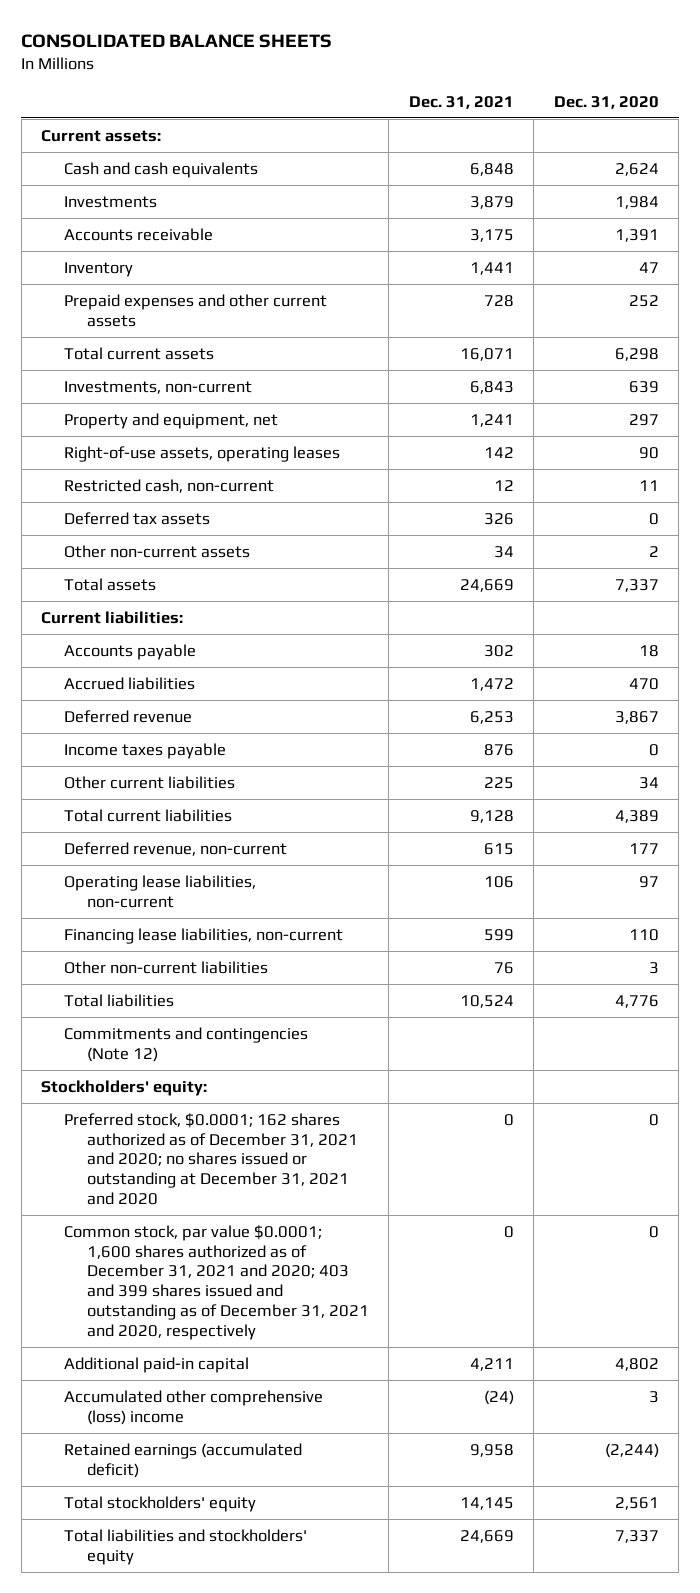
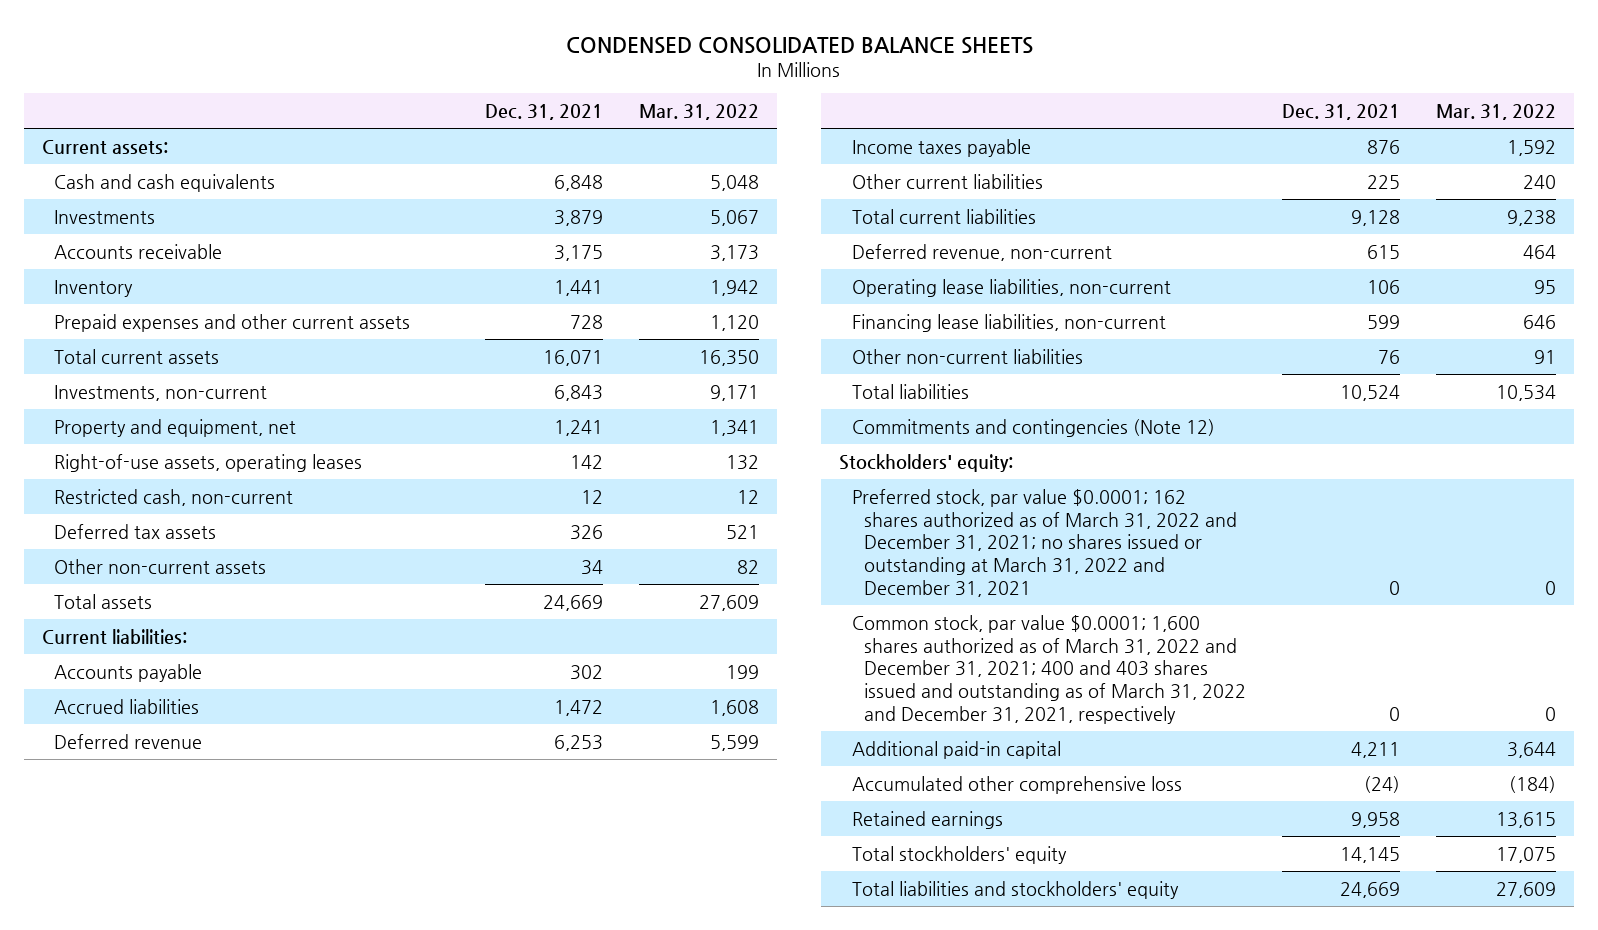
- CONSOLIDATED BALANCE SHEETS
+ CONDENSED CONSOLIDATED BALANCE SHEETS
- | Dec. 31, 2021 | Dec. 31, 2020
+ | Dec. 31, 2021 | Mar. 31, 2022
- Preferred stock, $0.0001; 162 shares authorized as of December 31, 2021 and 2020; no shares issued or outstanding at December 31, 2021 and 2020 | 0 | 0
- Common stock, par value $0.0001; 1,600 shares authorized as of December 31, 2021 and 2020; 403 and 399 shares issued and outstanding as of December 31, 2021 and 2020, respectively | 0 | 0
+ Preferred stock, par value $0.0001; 162 shares authorized as of March 31, 2022 and December 31, 2021; no shares issued or outstanding at March 31, 2022 and December 31, 2021 | 0 | 0
+ Common stock, par value $0.0001; 1,600 shares authorized as of March 31, 2022 and December 31, 2021; 400 and 403 shares issued and outstanding as of March 31, 2022 and December 31, 2021, respectively | 0 | 0
- Accumulated other comprehensive (loss) income | (24) | 3
- Retained earnings (accumulated deficit) | 9,958 | (2,244)
+ Accumulated other comprehensive loss | (24) | (184)
+ Retained earnings | 9,958 | 13,615

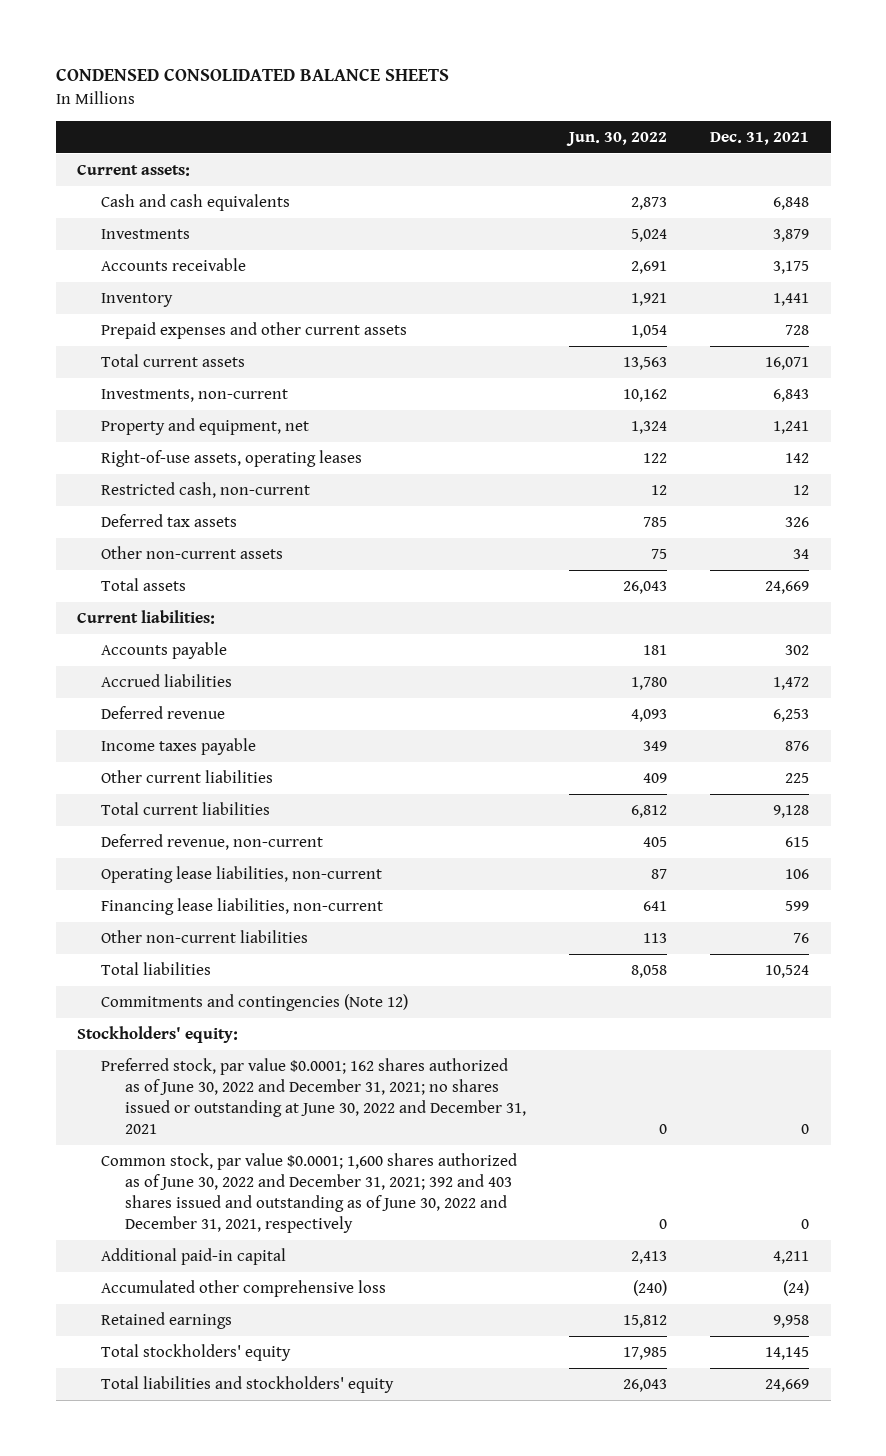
- | Dec. 31, 2021 | Mar. 31, 2022
+ | Jun. 30, 2022 | Dec. 31, 2021
- Preferred stock, par value $0.0001; 162 shares authorized as of March 31, 2022 and December 31, 2021; no shares issued or outstanding at March 31, 2022 and December 31, 2021 | 0 | 0
- Common stock, par value $0.0001; 1,600 shares authorized as of March 31, 2022 and December 31, 2021; 400 and 403 shares issued and outstanding as of March 31, 2022 and December 31, 2021, respectively | 0 | 0
+ Preferred stock, par value $0.0001; 162 shares authorized as of June 30, 2022 and December 31, 2021; no shares issued or outstanding at June 30, 2022 and December 31, 2021 | 0 | 0
+ Common stock, par value $0.0001; 1,600 shares authorized as of June 30, 2022 and December 31, 2021; 392 and 403 shares issued and outstanding as of June 30, 2022 and December 31, 2021, respectively | 0 | 0

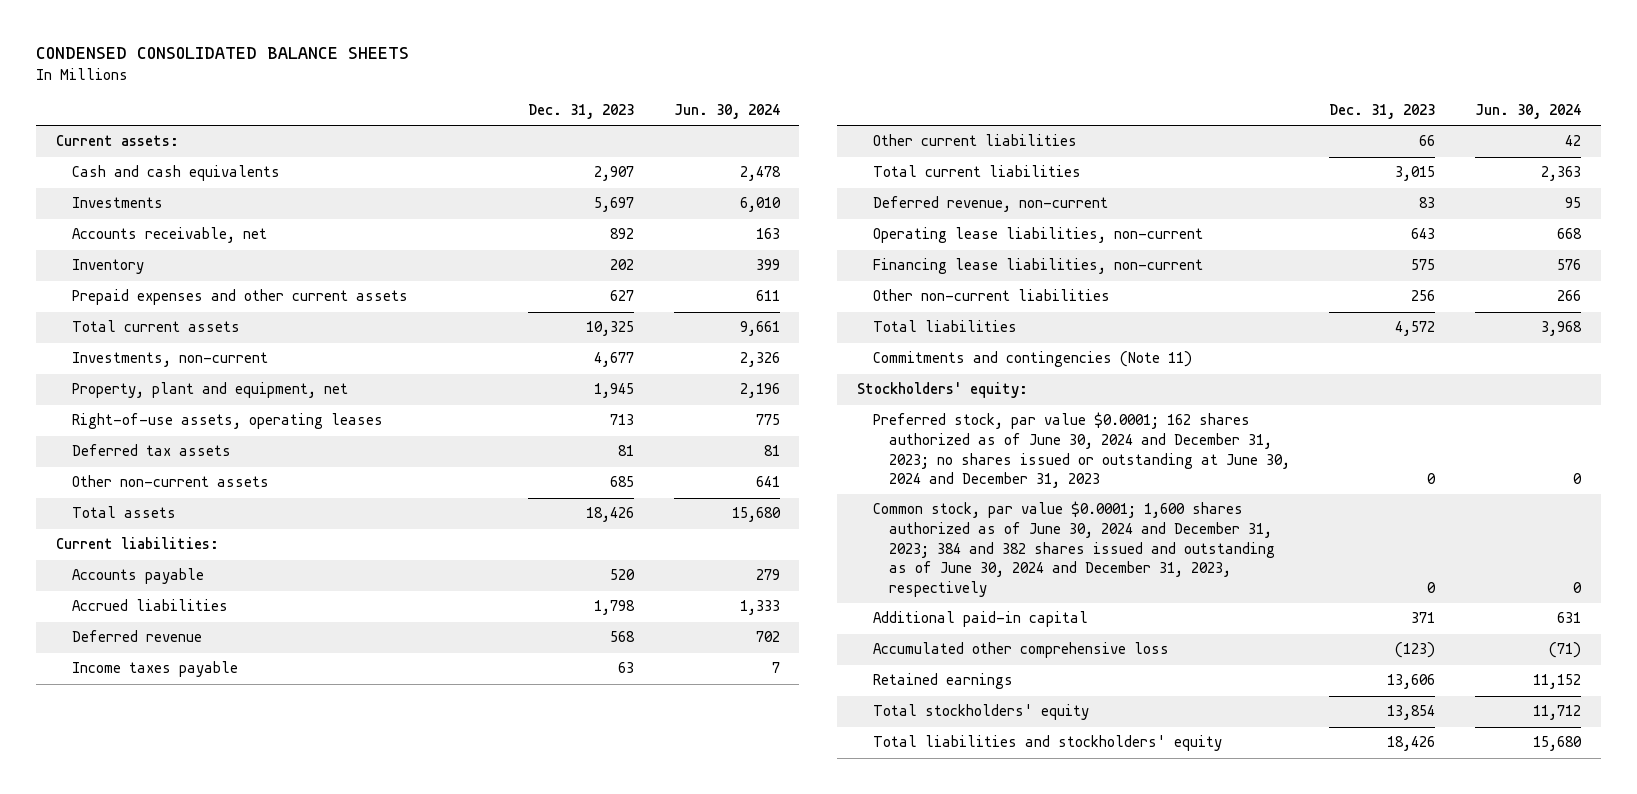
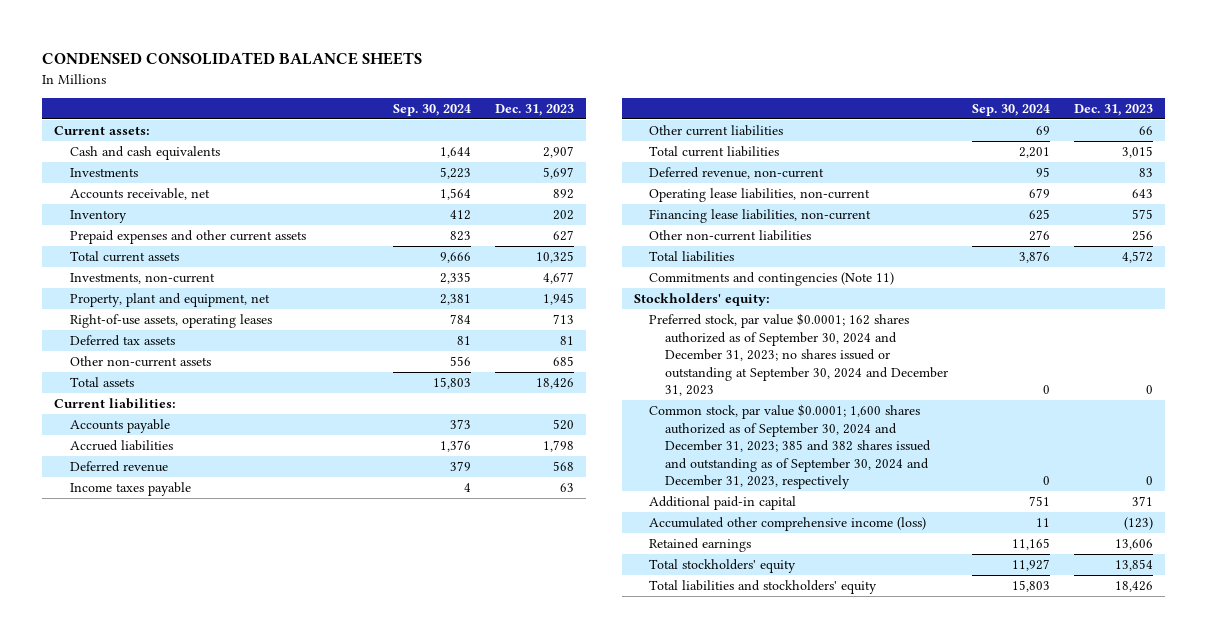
- | Dec. 31, 2023 | Jun. 30, 2024
+ | Sep. 30, 2024 | Dec. 31, 2023
- Preferred stock, par value $0.0001; 162 shares authorized as of June 30, 2024 and December 31, 2023; no shares issued or outstanding at June 30, 2024 and December 31, 2023 | 0 | 0
- Common stock, par value $0.0001; 1,600 shares authorized as of June 30, 2024 and December 31, 2023; 384 and 382 shares issued and outstanding as of June 30, 2024 and December 31, 2023, respectively | 0 | 0
+ Preferred stock, par value $0.0001; 162 shares authorized as of September 30, 2024 and December 31, 2023; no shares issued or outstanding at September 30, 2024 and December 31, 2023 | 0 | 0
+ Common stock, par value $0.0001; 1,600 shares authorized as of September 30, 2024 and December 31, 2023; 385 and 382 shares issued and outstanding as of September 30, 2024 and December 31, 2023, respectively | 0 | 0
- Accumulated other comprehensive loss | (123) | (71)
+ Accumulated other comprehensive income (loss) | 11 | (123)

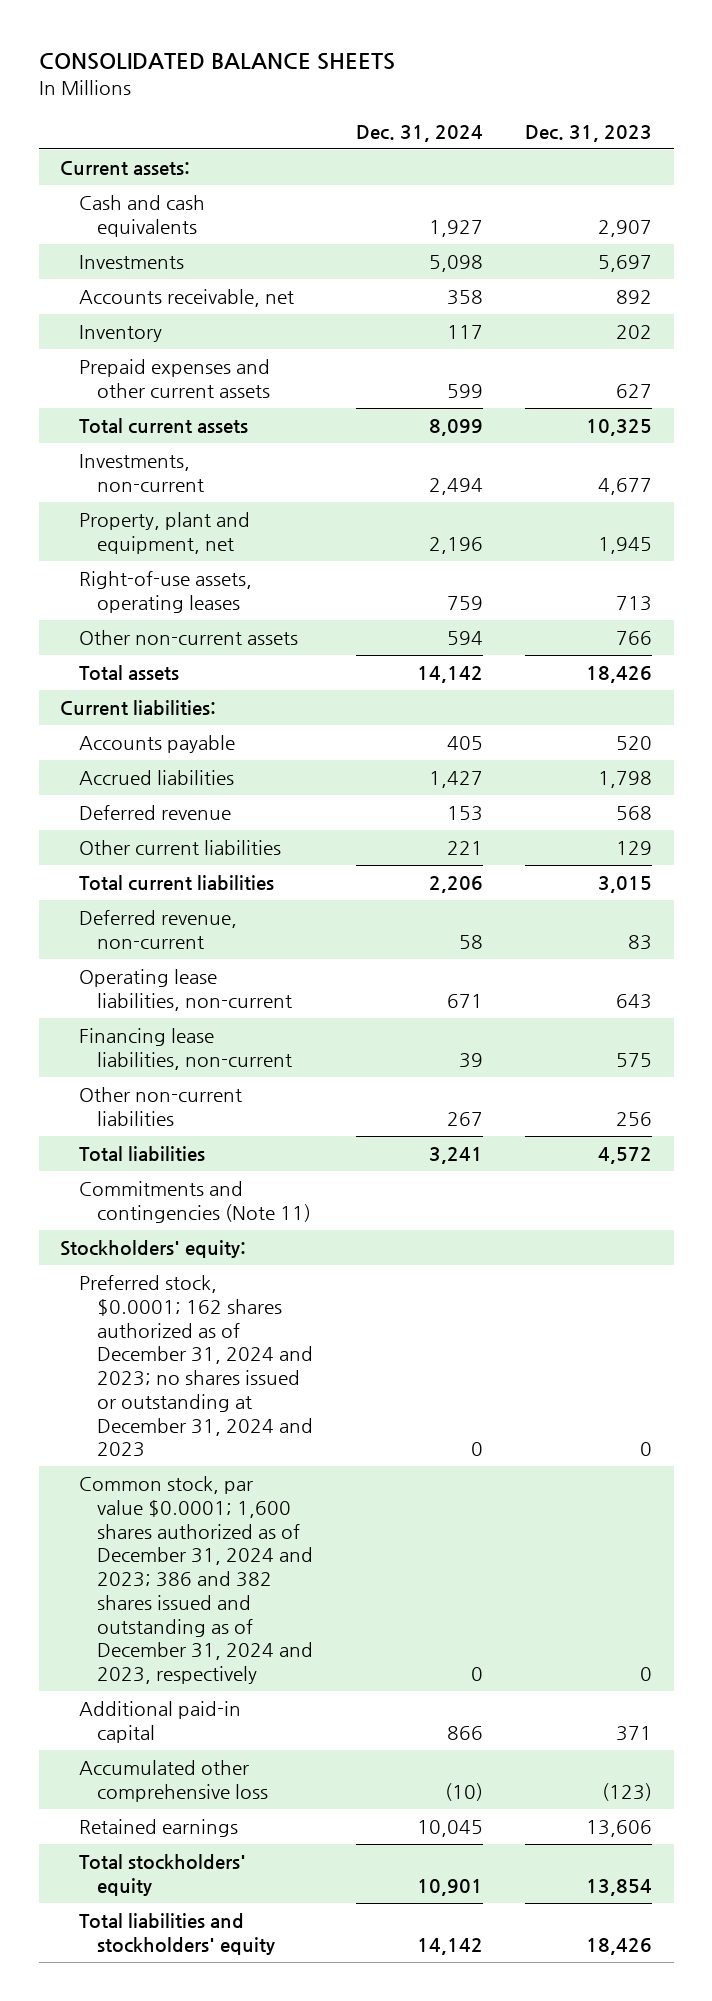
- CONDENSED CONSOLIDATED BALANCE SHEETS
+ CONSOLIDATED BALANCE SHEETS
- | Sep. 30, 2024 | Dec. 31, 2023
+ | Dec. 31, 2024 | Dec. 31, 2023
- Deferred tax assets | 81 | 81
- Other non-current assets | 556 | 685
+ Other non-current assets | 594 | 766
- Income taxes payable | 4 | 63
- Other current liabilities | 69 | 66
+ Other current liabilities | 221 | 129
- Preferred stock, par value $0.0001; 162 shares authorized as of September 30, 2024 and December 31, 2023; no shares issued or outstanding at September 30, 2024 and December 31, 2023 | 0 | 0
- Common stock, par value $0.0001; 1,600 shares authorized as of September 30, 2024 and December 31, 2023; 385 and 382 shares issued and outstanding as of September 30, 2024 and December 31, 2023, respectively | 0 | 0
+ Preferred stock, $0.0001; 162 shares authorized as of December 31, 2024 and 2023; no shares issued or outstanding at December 31, 2024 and 2023 | 0 | 0
+ Common stock, par value $0.0001; 1,600 shares authorized as of December 31, 2024 and 2023; 386 and 382 shares issued and outstanding as of December 31, 2024 and 2023, respectively | 0 | 0
- Accumulated other comprehensive income (loss) | 11 | (123)
+ Accumulated other comprehensive loss | (10) | (123)

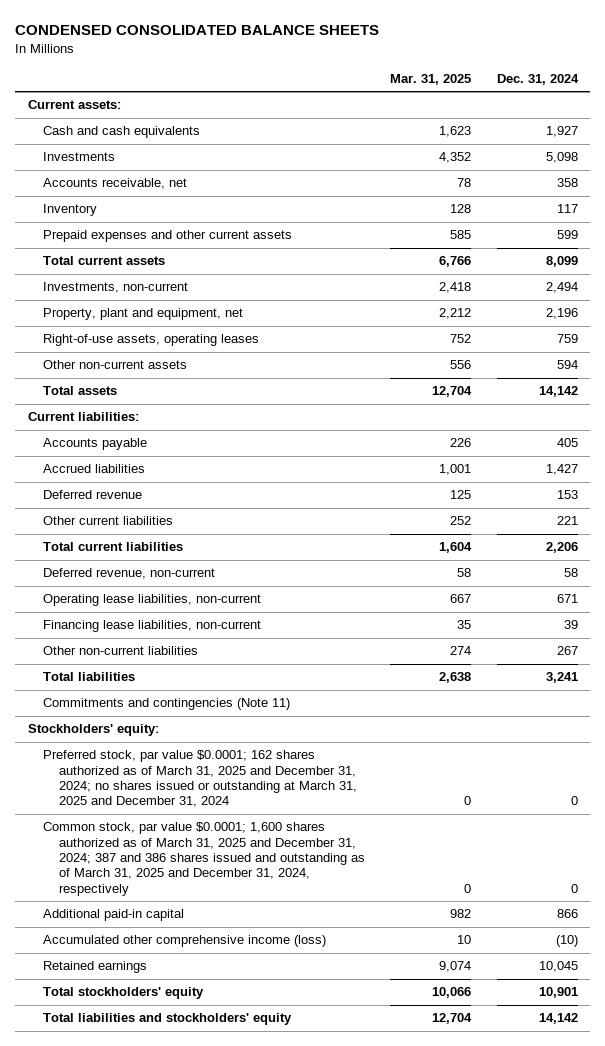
- CONSOLIDATED BALANCE SHEETS
+ CONDENSED CONSOLIDATED BALANCE SHEETS
- | Dec. 31, 2024 | Dec. 31, 2023
+ | Mar. 31, 2025 | Dec. 31, 2024
- Preferred stock, $0.0001; 162 shares authorized as of December 31, 2024 and 2023; no shares issued or outstanding at December 31, 2024 and 2023 | 0 | 0
- Common stock, par value $0.0001; 1,600 shares authorized as of December 31, 2024 and 2023; 386 and 382 shares issued and outstanding as of December 31, 2024 and 2023, respectively | 0 | 0
+ Preferred stock, par value $0.0001; 162 shares authorized as of March 31, 2025 and December 31, 2024; no shares issued or outstanding at March 31, 2025 and December 31, 2024 | 0 | 0
+ Common stock, par value $0.0001; 1,600 shares authorized as of March 31, 2025 and December 31, 2024; 387 and 386 shares issued and outstanding as of March 31, 2025 and December 31, 2024, respectively | 0 | 0
- Accumulated other comprehensive loss | (10) | (123)
+ Accumulated other comprehensive income (loss) | 10 | (10)

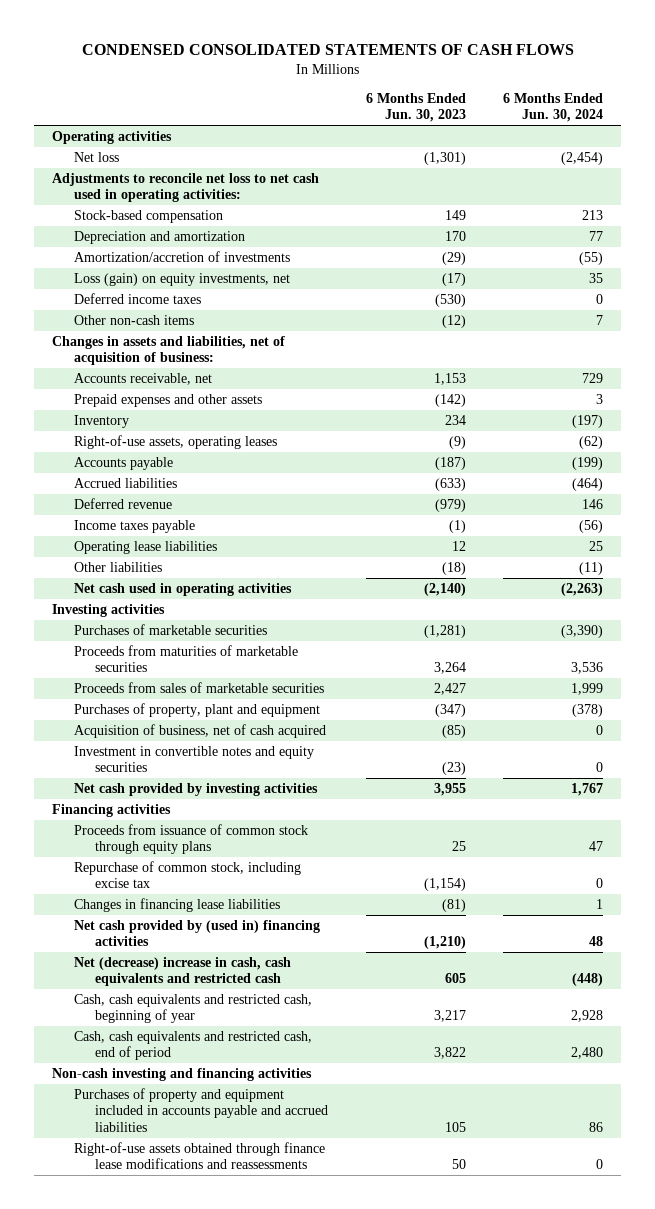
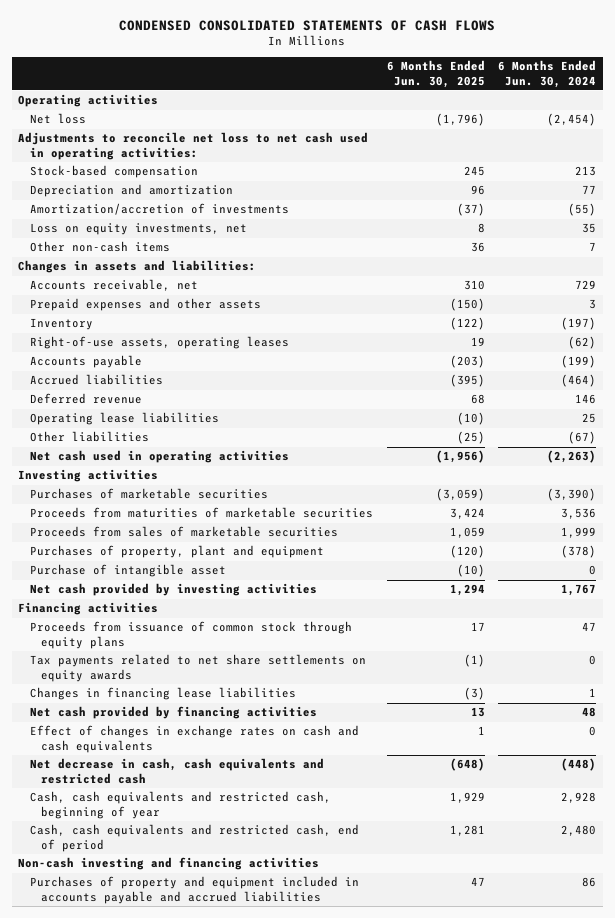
- | 6 Months Ended Jun. 30, 2023 | 6 Months Ended Jun. 30, 2024
+ | 6 Months Ended Jun. 30, 2025 | 6 Months Ended Jun. 30, 2024
- Loss (gain) on equity investments, net | (17) | 35
- Deferred income taxes | (530) | 0
+ Loss on equity investments, net | 8 | 35
- Changes in assets and liabilities, net of acquisition of business:
+ Changes in assets and liabilities:
- Income taxes payable | (1) | (56)
- Other liabilities | (18) | (11)
+ Other liabilities | (25) | (67)
- Acquisition of business, net of cash acquired | (85) | 0
- Investment in convertible notes and equity securities | (23) | 0
+ Purchase of intangible asset | (10) | 0
- Repurchase of common stock, including excise tax | (1,154) | 0
+ Tax payments related to net share settlements on equity awards | (1) | 0
- Net cash provided by (used in) financing activities | (1,210) | 48
- Net (decrease) increase in cash, cash equivalents and restricted cash | 605 | (448)
+ Net cash provided by financing activities | 13 | 48
+ Effect of changes in exchange rates on cash and cash equivalents | 1 | 0
+ Net decrease in cash, cash equivalents and restricted cash | (648) | (448)
- Right-of-use assets obtained through finance lease modifications and reassessments | 50 | 0

